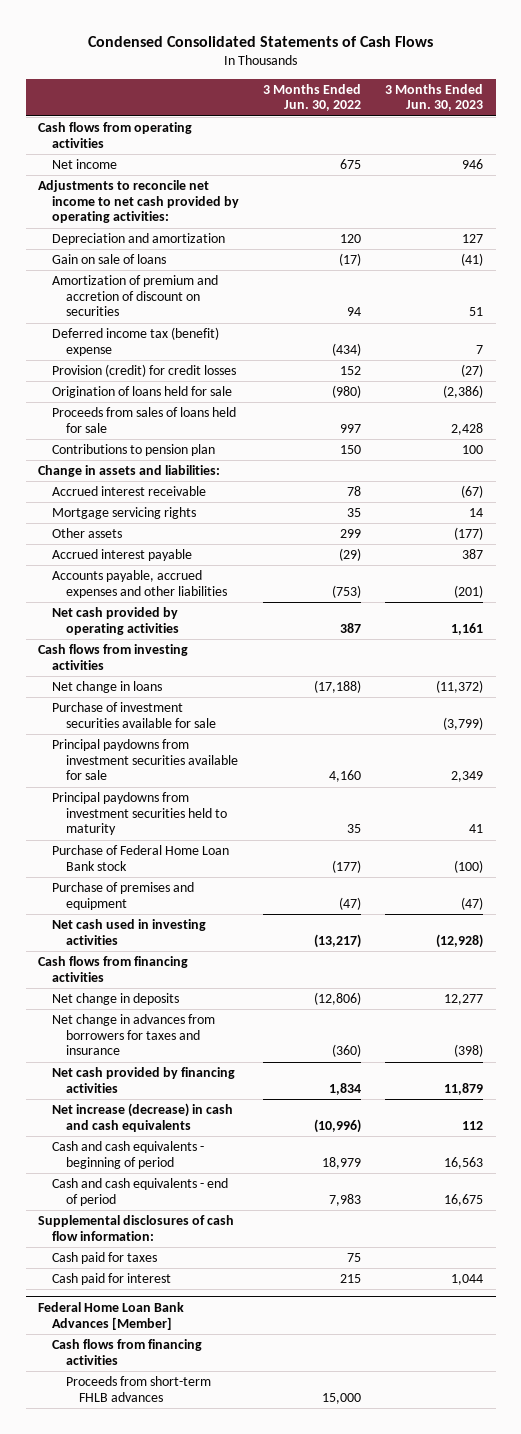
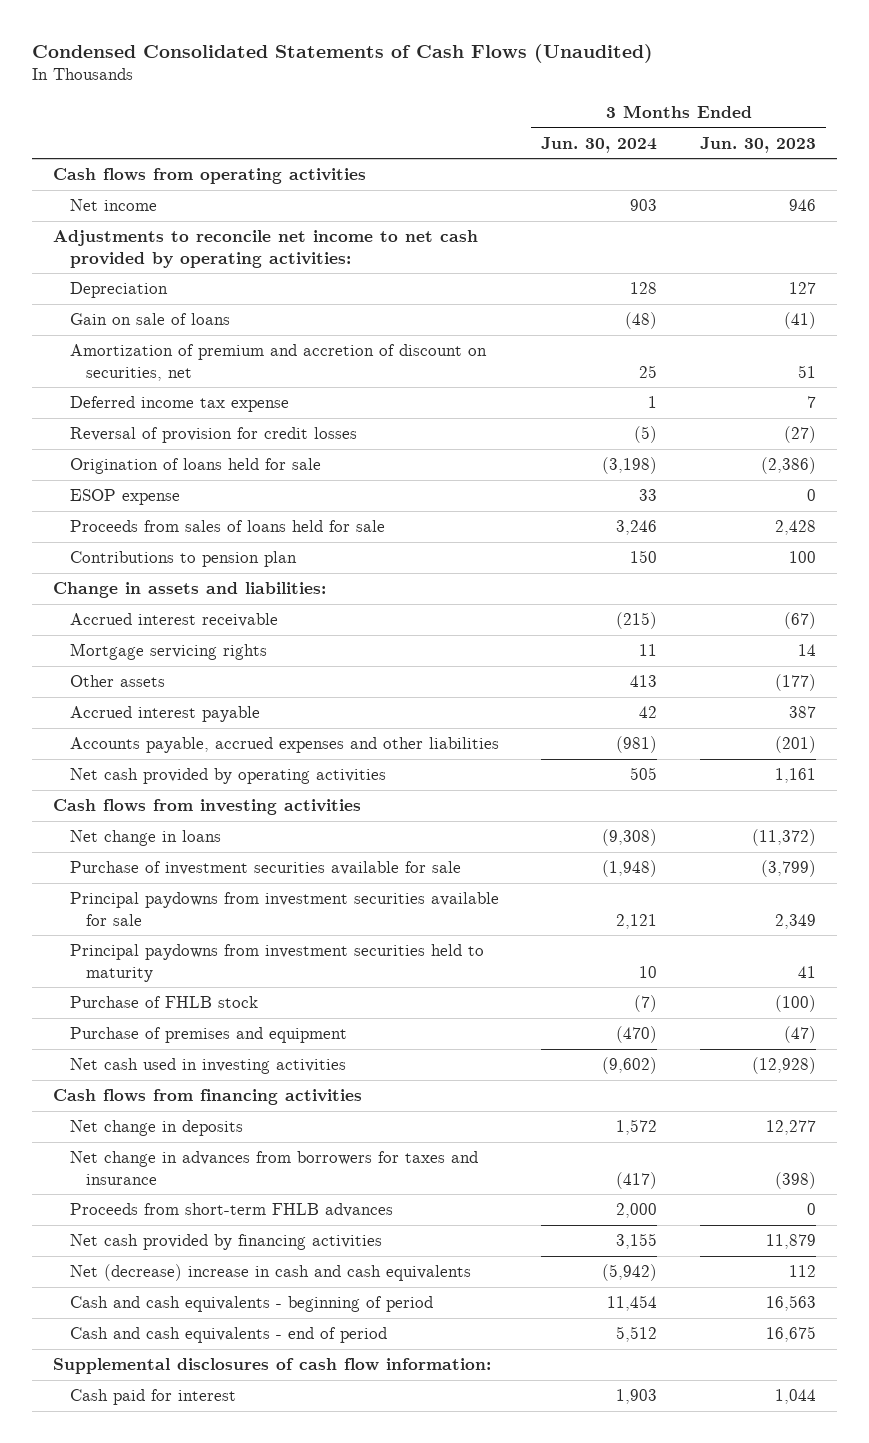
- Condensed Consolidated Statements of Cash Flows
+ Condensed Consolidated Statements of Cash Flows (Unaudited)
- | 3 Months Ended Jun. 30, 2022 | 3 Months Ended Jun. 30, 2023
+ | 3 Months Ended Jun. 30, 2024 | 3 Months Ended Jun. 30, 2023
- Depreciation and amortization | 120 | 127
+ Depreciation | 128 | 127
- Amortization of premium and accretion of discount on securities | 94 | 51
- Deferred income tax (benefit) expense | (434) | 7
- Provision (credit) for credit losses | 152 | (27)
+ Amortization of premium and accretion of discount on securities, net | 25 | 51
+ Deferred income tax expense | 1 | 7
+ Reversal of provision for credit losses | (5) | (27)
+ ESOP expense | 33 | 0
- Purchase of Federal Home Loan Bank stock | (177) | (100)
+ Purchase of FHLB stock | (7) | (100)
+ Proceeds from short-term FHLB advances | 2,000 | 0
- Net increase (decrease) in cash and cash equivalents | (10,996) | 112
+ Net (decrease) increase in cash and cash equivalents | (5,942) | 112
- Cash paid for taxes | 75 |
- Federal Home Loan Bank Advances [Member]
- Cash flows from financing activities
- Proceeds from short-term FHLB advances | 15,000 |

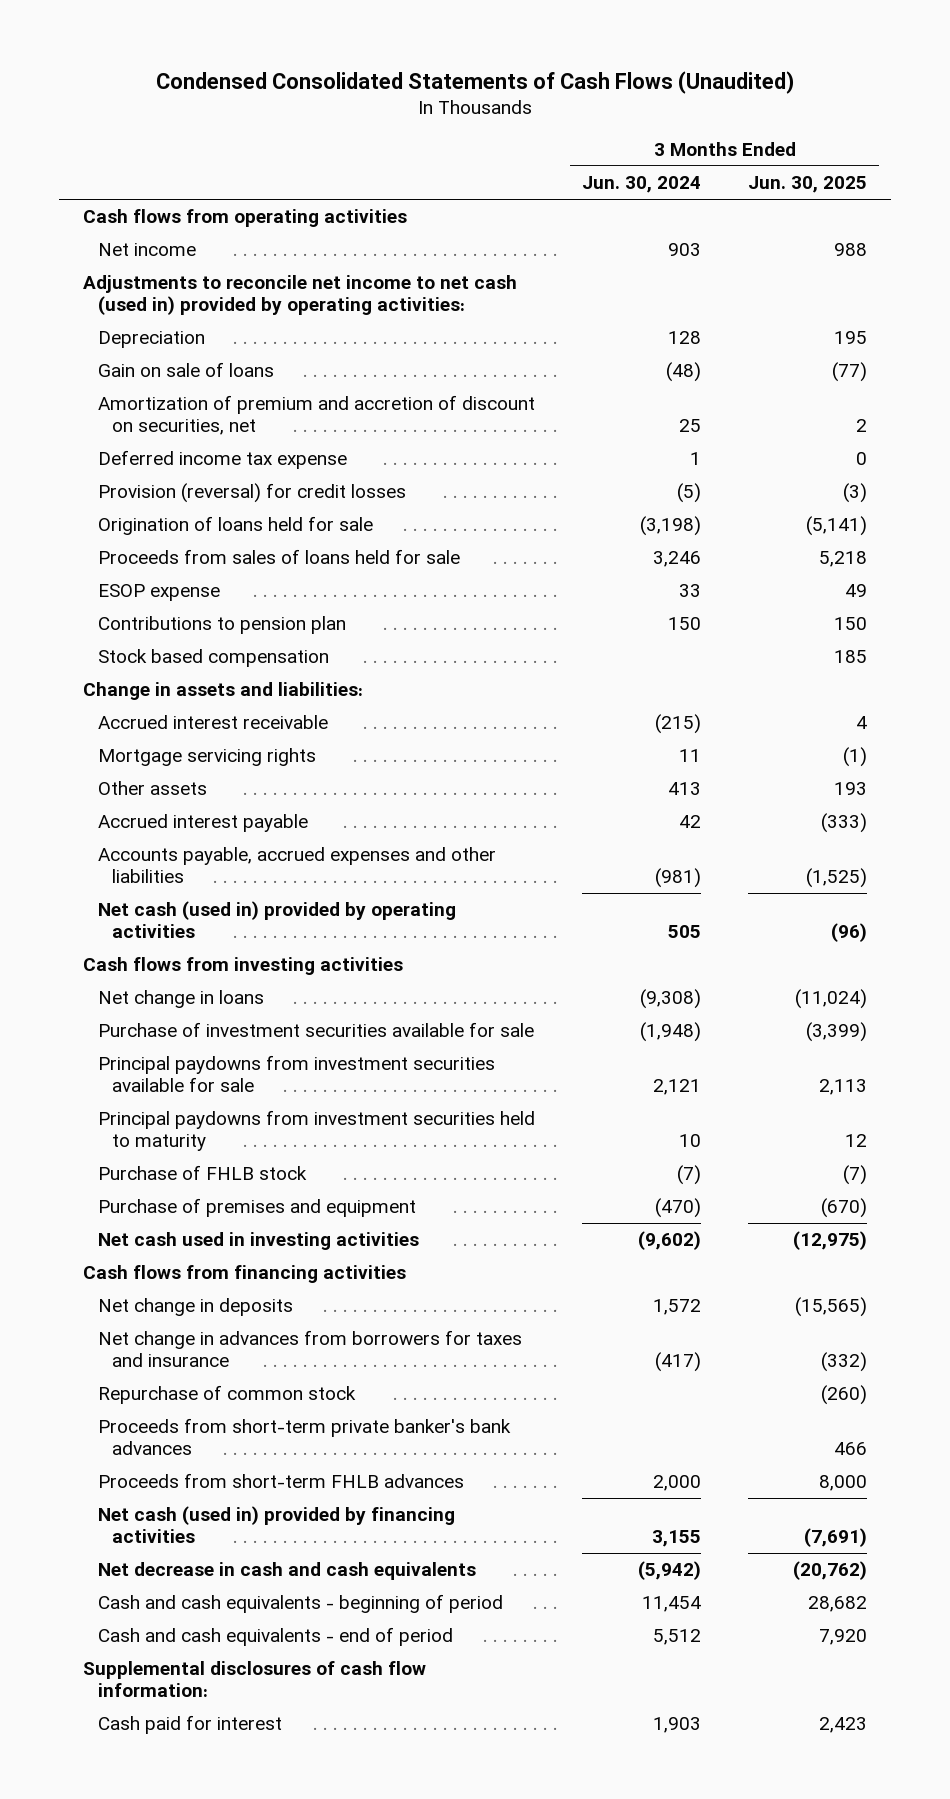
- | 3 Months Ended Jun. 30, 2024 | 3 Months Ended Jun. 30, 2023
+ | 3 Months Ended Jun. 30, 2024 | 3 Months Ended Jun. 30, 2025
- Adjustments to reconcile net income to net cash provided by operating activities:
+ Adjustments to reconcile net income to net cash (used in) provided by operating activities:
- Reversal of provision for credit losses | (5) | (27)
+ Provision (reversal) for credit losses | (5) | (3)
moved down: ESOP expense | 33 | 49
+ Stock based compensation | | 185
- Net cash provided by operating activities | 505 | 1,161
+ Net cash (used in) provided by operating activities | 505 | (96)
+ Repurchase of common stock | | (260)
+ Proceeds from short-term private banker's bank advances | | 466
- Net cash provided by financing activities | 3,155 | 11,879
- Net (decrease) increase in cash and cash equivalents | (5,942) | 112
+ Net cash (used in) provided by financing activities | 3,155 | (7,691)
+ Net decrease in cash and cash equivalents | (5,942) | (20,762)

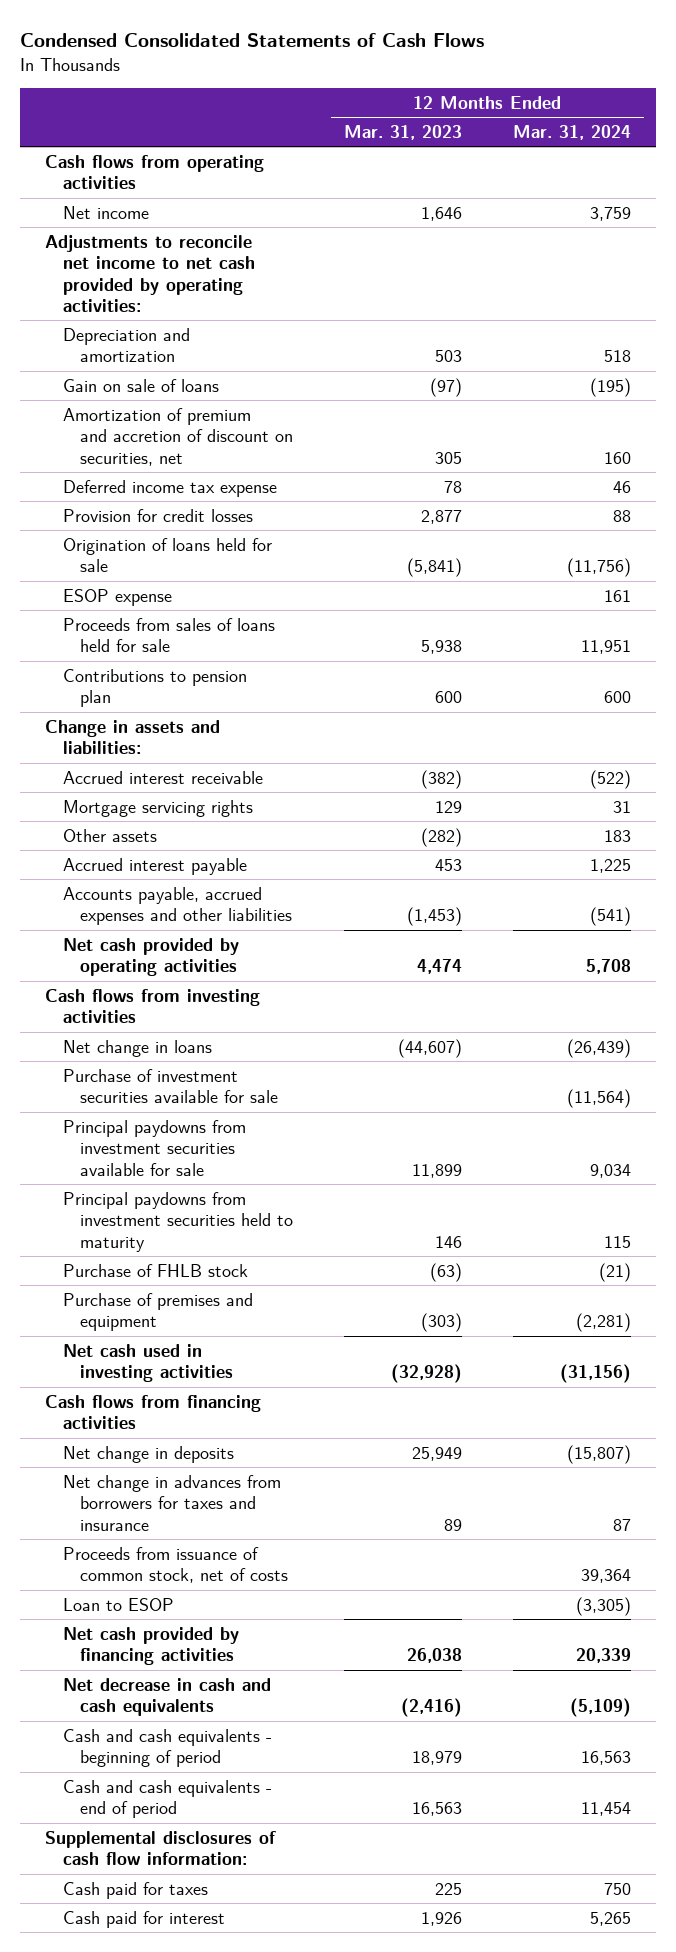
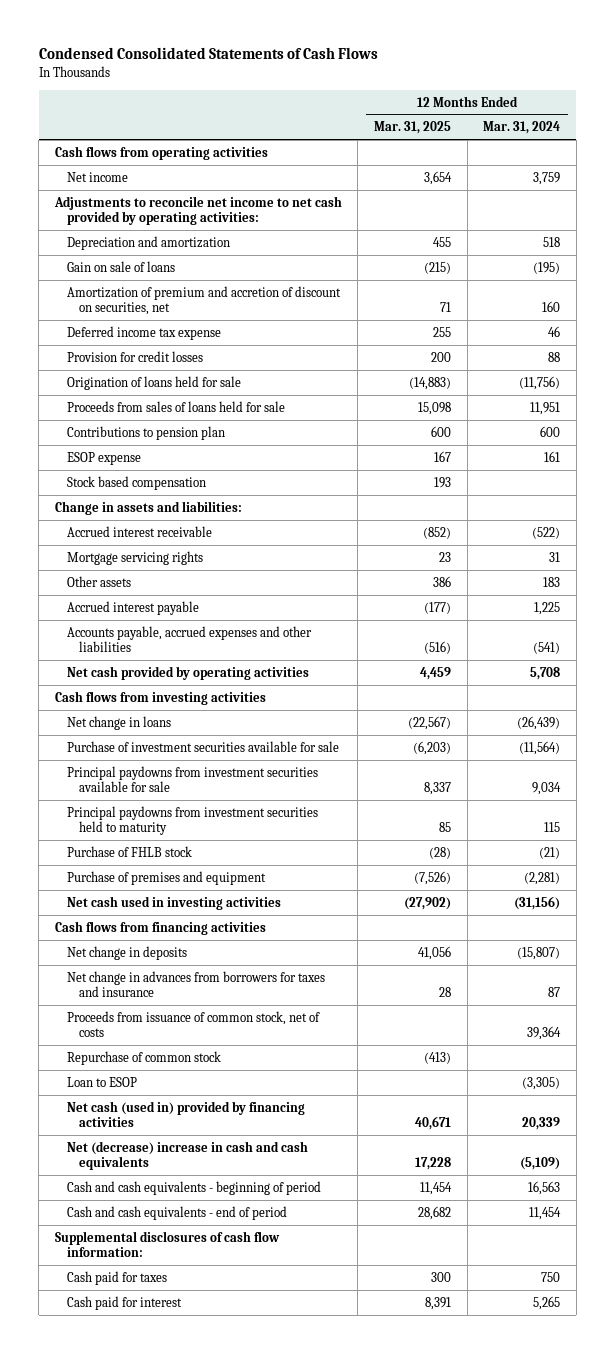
- | 12 Months Ended Mar. 31, 2023 | 12 Months Ended Mar. 31, 2024
+ | 12 Months Ended Mar. 31, 2025 | 12 Months Ended Mar. 31, 2024
moved down: ESOP expense | 167 | 161
+ Stock based compensation | 193 |
+ Repurchase of common stock | (413) |
- Net cash provided by financing activities | 26,038 | 20,339
- Net decrease in cash and cash equivalents | (2,416) | (5,109)
+ Net cash (used in) provided by financing activities | 40,671 | 20,339
+ Net (decrease) increase in cash and cash equivalents | 17,228 | (5,109)

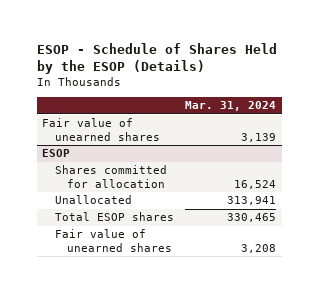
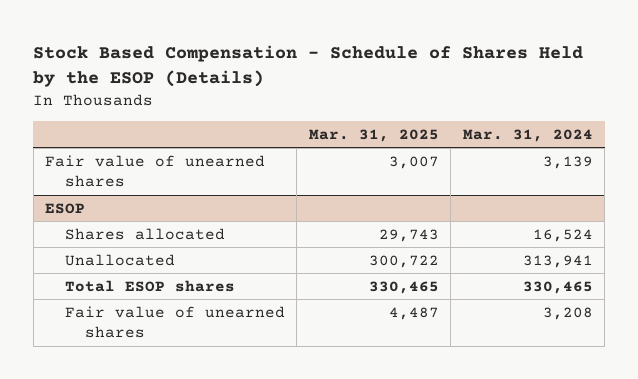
- ESOP - Schedule of Shares Held by the ESOP (Details)
+ Stock Based Compensation - Schedule of Shares Held by the ESOP (Details)
- | Mar. 31, 2024
+ | Mar. 31, 2025 | Mar. 31, 2024
@ ESOP
- Shares committed for allocation | 16,524
+ Shares allocated | 29,743 | 16,524

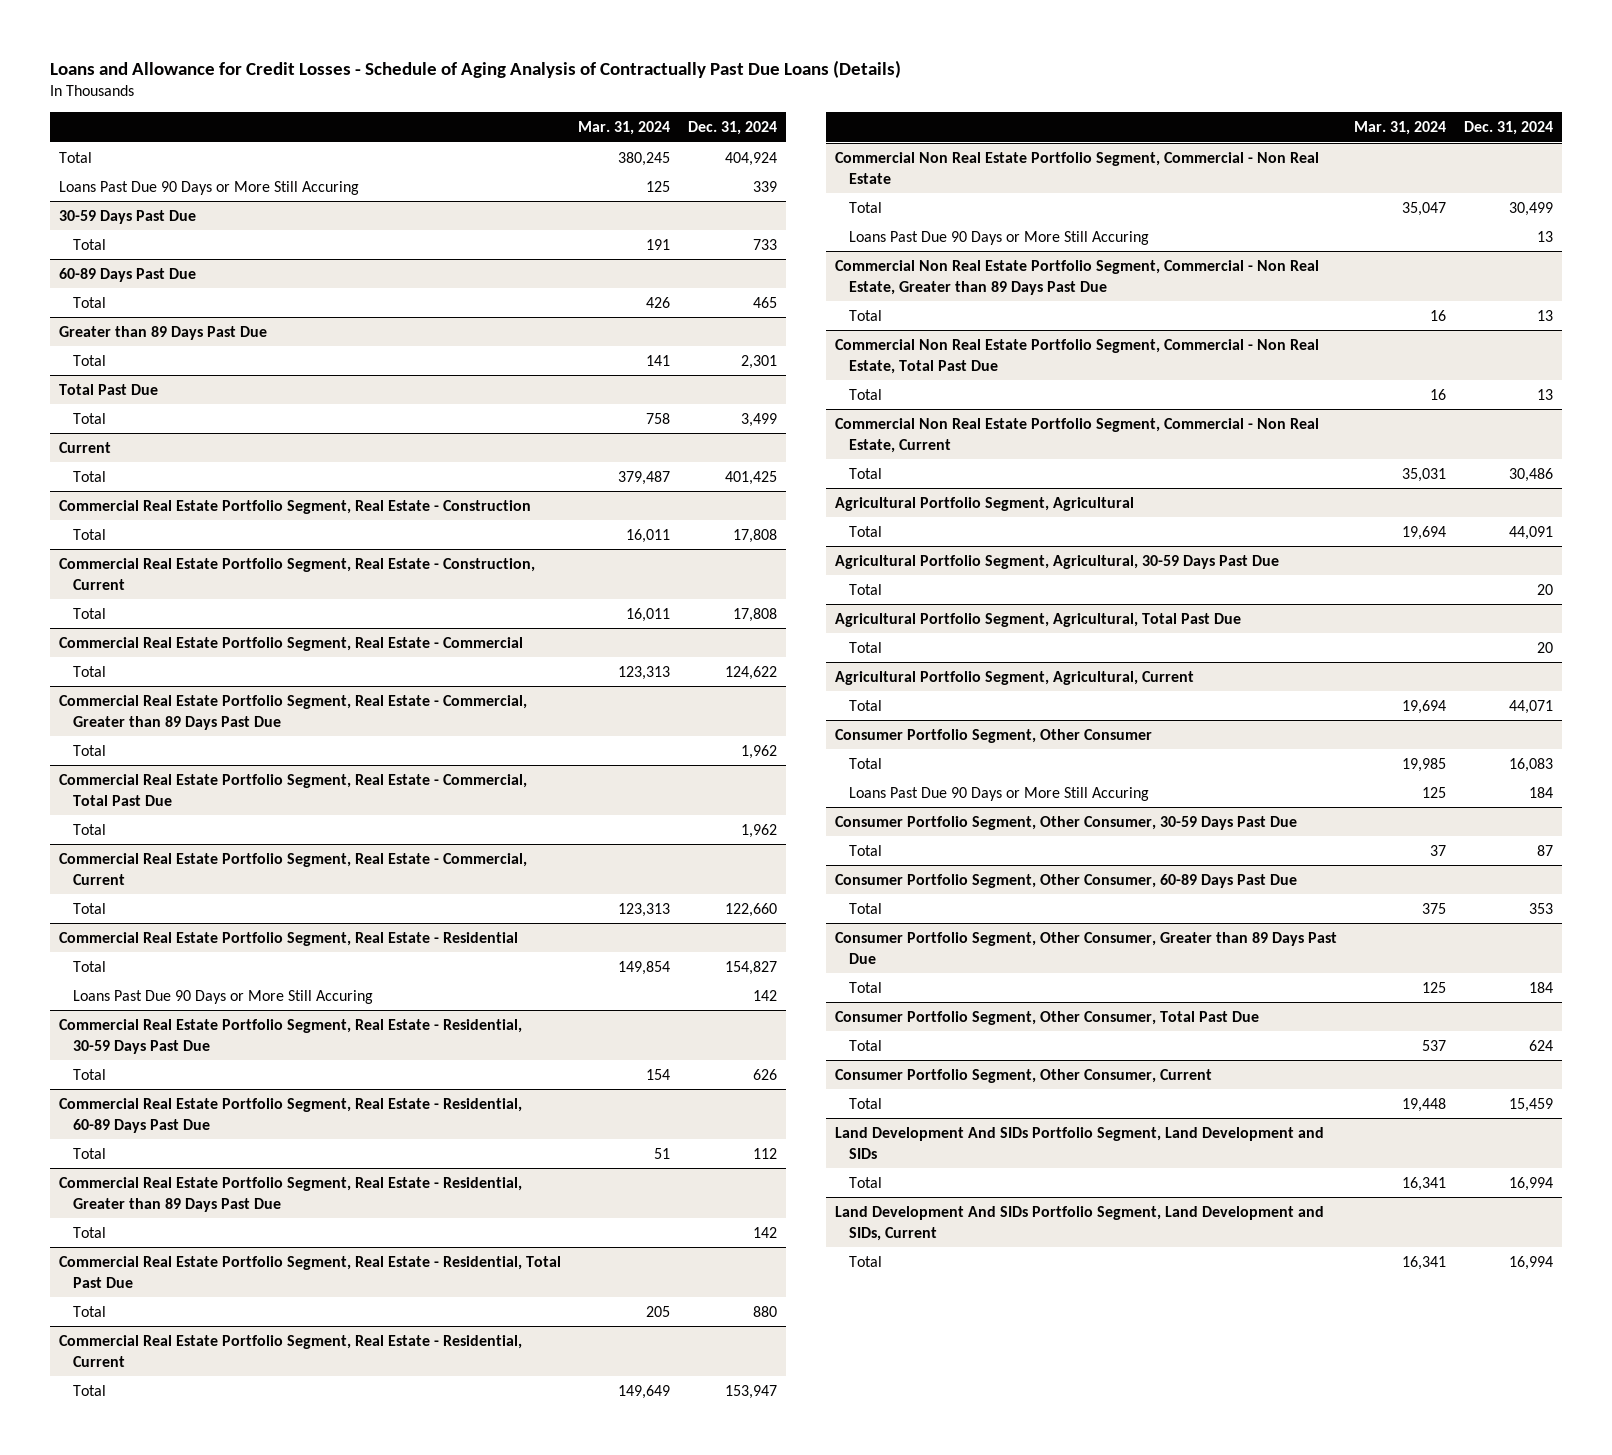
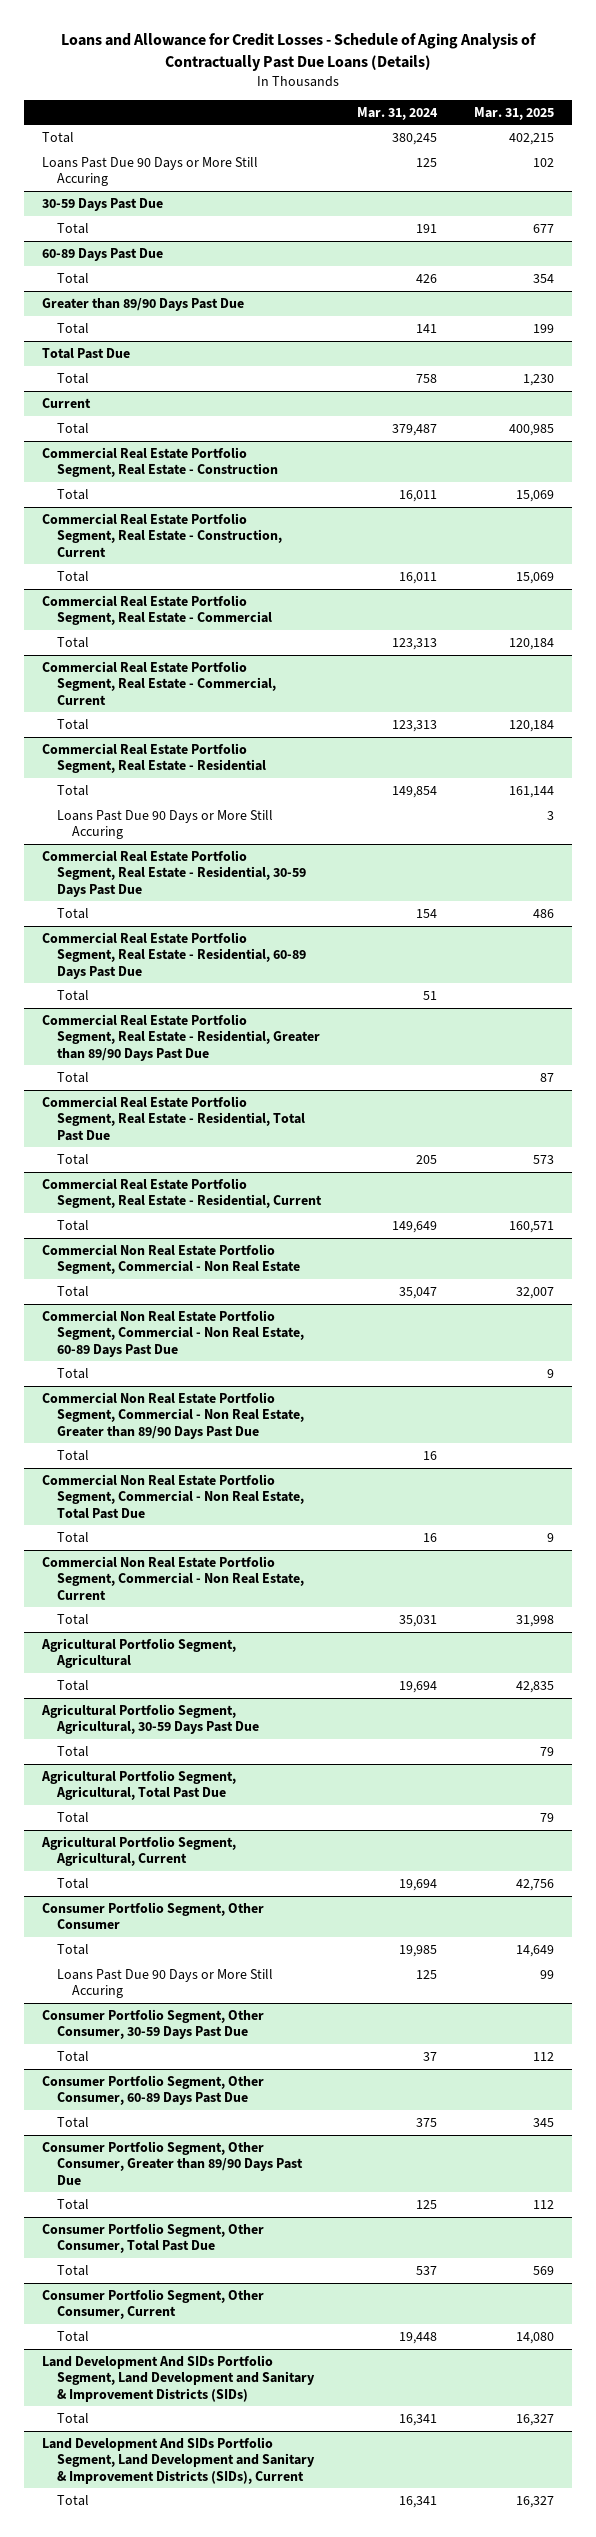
- | Mar. 31, 2024 | Dec. 31, 2024
+ | Mar. 31, 2024 | Mar. 31, 2025
- Greater than 89 Days Past Due
+ Greater than 89/90 Days Past Due
- Commercial Real Estate Portfolio Segment, Real Estate - Commercial, Greater than 89 Days Past Due
- Total | | 1,962
- Commercial Real Estate Portfolio Segment, Real Estate - Commercial, Total Past Due
- Total | | 1,962
- Commercial Real Estate Portfolio Segment, Real Estate - Residential, Greater than 89 Days Past Due
+ Commercial Real Estate Portfolio Segment, Real Estate - Residential, Greater than 89/90 Days Past Due
@ Commercial Non Real Estate Portfolio Segment, Commercial - Non Real Estate
- Loans Past Due 90 Days or More Still Accuring | | 13
- Commercial Non Real Estate Portfolio Segment, Commercial - Non Real Estate, Greater than 89 Days Past Due
+ Commercial Non Real Estate Portfolio Segment, Commercial - Non Real Estate, 60-89 Days Past Due
+ Total | | 9
+ Commercial Non Real Estate Portfolio Segment, Commercial - Non Real Estate, Greater than 89/90 Days Past Due
- Consumer Portfolio Segment, Other Consumer, Greater than 89 Days Past Due
+ Consumer Portfolio Segment, Other Consumer, Greater than 89/90 Days Past Due
- Land Development And SIDs Portfolio Segment, Land Development and SIDs
+ Land Development And SIDs Portfolio Segment, Land Development and Sanitary & Improvement Districts (SIDs)
- Land Development And SIDs Portfolio Segment, Land Development and SIDs, Current
+ Land Development And SIDs Portfolio Segment, Land Development and Sanitary & Improvement Districts (SIDs), Current

